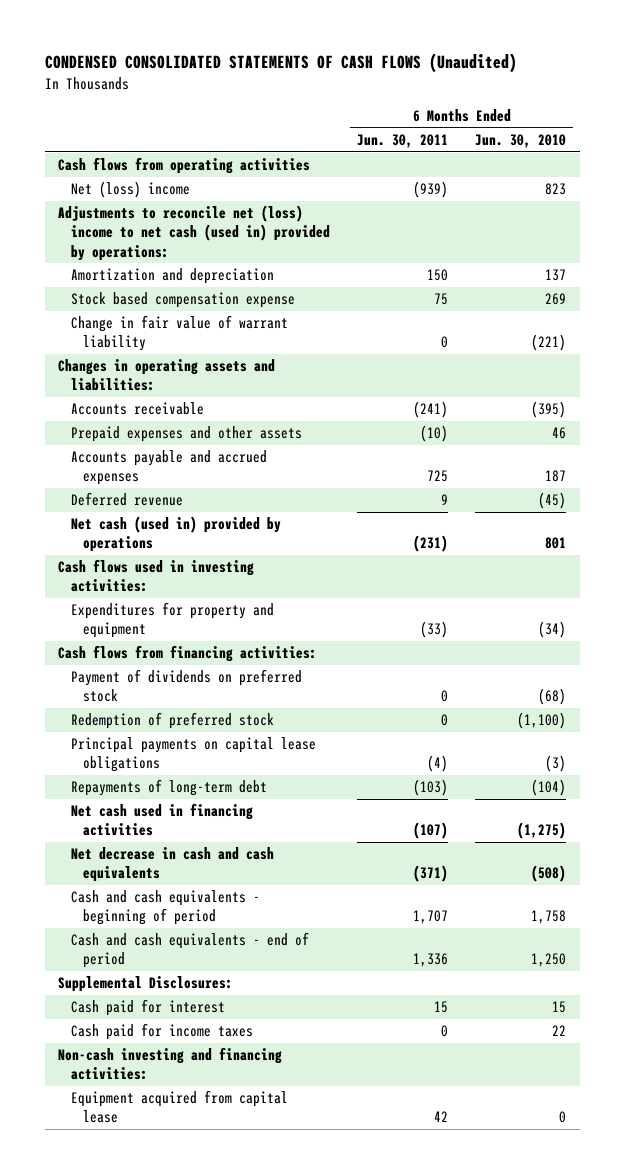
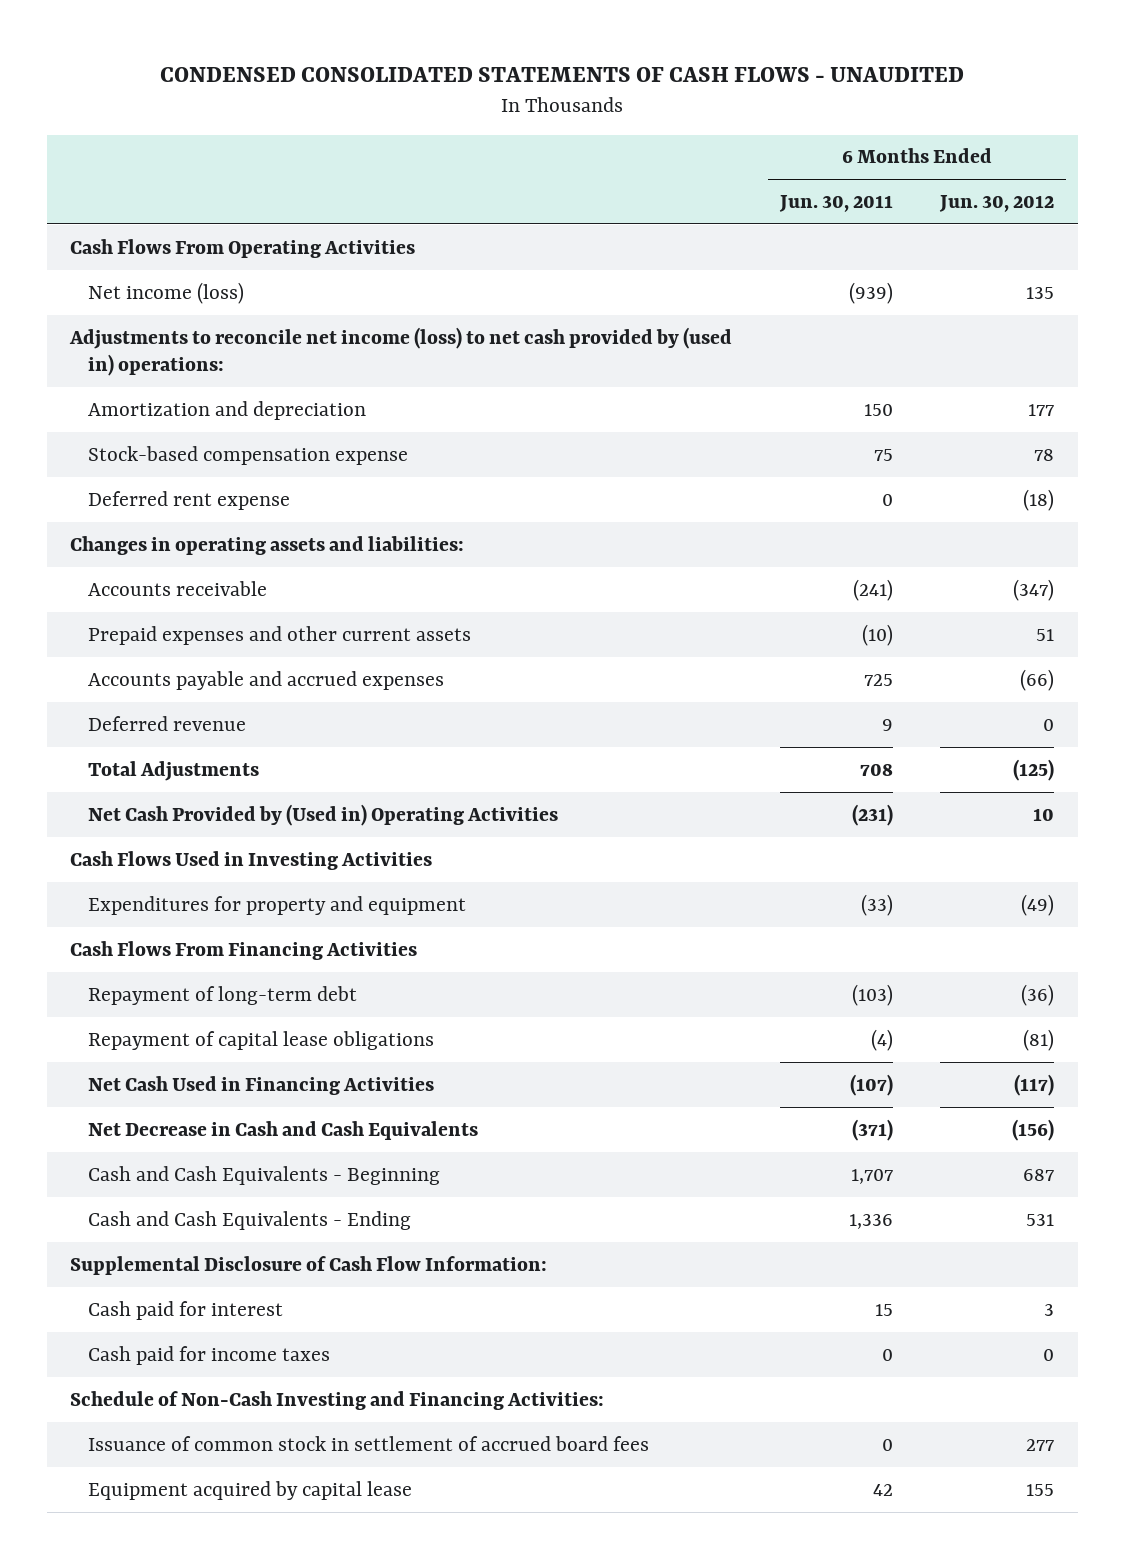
- CONDENSED CONSOLIDATED STATEMENTS OF CASH FLOWS (Unaudited)
+ CONDENSED CONSOLIDATED STATEMENTS OF CASH FLOWS - UNAUDITED
- | 6 Months Ended Jun. 30, 2011 | 6 Months Ended Jun. 30, 2010
+ | 6 Months Ended Jun. 30, 2011 | 6 Months Ended Jun. 30, 2012
- Cash flows from operating activities
- Net (loss) income | (939) | 823
- Adjustments to reconcile net (loss) income to net cash (used in) provided by operations:
+ Cash Flows From Operating Activities
+ Net income (loss) | (939) | 135
+ Adjustments to reconcile net income (loss) to net cash provided by (used in) operations:
- Stock based compensation expense | 75 | 269
- Change in fair value of warrant liability | 0 | (221)
+ Stock-based compensation expense | 75 | 78
+ Deferred rent expense | 0 | (18)
- Prepaid expenses and other assets | (10) | 46
+ Prepaid expenses and other current assets | (10) | 51
- Net cash (used in) provided by operations | (231) | 801
- Cash flows used in investing activities:
+ Total Adjustments | 708 | (125)
+ Net Cash Provided by (Used in) Operating Activities | (231) | 10
+ Cash Flows Used in Investing Activities
- Cash flows from financing activities:
- Payment of dividends on preferred stock | 0 | (68)
- Redemption of preferred stock | 0 | (1,100)
- Principal payments on capital lease obligations | (4) | (3)
- Repayments of long-term debt | (103) | (104)
- Net cash used in financing activities | (107) | (1,275)
- Net decrease in cash and cash equivalents | (371) | (508)
- Cash and cash equivalents - beginning of period | 1,707 | 1,758
- Cash and cash equivalents - end of period | 1,336 | 1,250
- Supplemental Disclosures:
+ Cash Flows From Financing Activities
+ Repayment of long-term debt | (103) | (36)
+ Repayment of capital lease obligations | (4) | (81)
+ Net Cash Used in Financing Activities | (107) | (117)
+ Net Decrease in Cash and Cash Equivalents | (371) | (156)
+ Cash and Cash Equivalents - Beginning | 1,707 | 687
+ Cash and Cash Equivalents - Ending | 1,336 | 531
+ Supplemental Disclosure of Cash Flow Information:
- Non-cash investing and financing activities:
- Equipment acquired from capital lease | 42 | 0
+ Schedule of Non-Cash Investing and Financing Activities:
+ Issuance of common stock in settlement of accrued board fees | 0 | 277
+ Equipment acquired by capital lease | 42 | 155

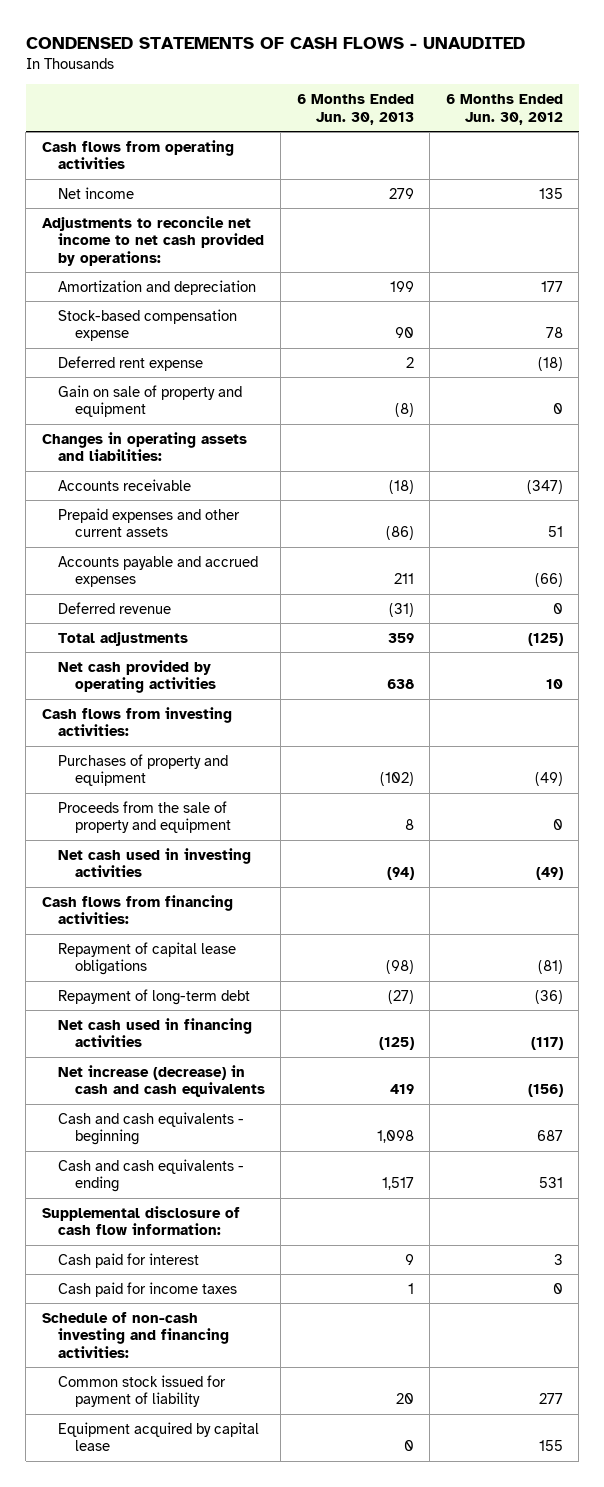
- CONDENSED CONSOLIDATED STATEMENTS OF CASH FLOWS - UNAUDITED
+ CONDENSED STATEMENTS OF CASH FLOWS - UNAUDITED
- | 6 Months Ended Jun. 30, 2011 | 6 Months Ended Jun. 30, 2012
+ | 6 Months Ended Jun. 30, 2013 | 6 Months Ended Jun. 30, 2012
- Cash Flows From Operating Activities
- Net income (loss) | (939) | 135
- Adjustments to reconcile net income (loss) to net cash provided by (used in) operations:
+ Cash flows from operating activities
+ Net income | 279 | 135
+ Adjustments to reconcile net income to net cash provided by operations:
+ Gain on sale of property and equipment | (8) | 0
- Total Adjustments | 708 | (125)
- Net Cash Provided by (Used in) Operating Activities | (231) | 10
- Cash Flows Used in Investing Activities
- Expenditures for property and equipment | (33) | (49)
- Cash Flows From Financing Activities
+ Total adjustments | 359 | (125)
+ Net cash provided by operating activities | 638 | 10
+ Cash flows from investing activities:
+ Purchases of property and equipment | (102) | (49)
+ Proceeds from the sale of property and equipment | 8 | 0
+ Net cash used in investing activities | (94) | (49)
+ Cash flows from financing activities:
- Net Cash Used in Financing Activities | (107) | (117)
- Net Decrease in Cash and Cash Equivalents | (371) | (156)
- Cash and Cash Equivalents - Beginning | 1,707 | 687
- Cash and Cash Equivalents - Ending | 1,336 | 531
- Supplemental Disclosure of Cash Flow Information:
moved down: Repayment of long-term debt | (27) | (36)
+ Net cash used in financing activities | (125) | (117)
+ Net increase (decrease) in cash and cash equivalents | 419 | (156)
+ Cash and cash equivalents - beginning | 1,098 | 687
+ Cash and cash equivalents - ending | 1,517 | 531
+ Supplemental disclosure of cash flow information:
- Schedule of Non-Cash Investing and Financing Activities:
- Issuance of common stock in settlement of accrued board fees | 0 | 277
+ Schedule of non-cash investing and financing activities:
+ Common stock issued for payment of liability | 20 | 277

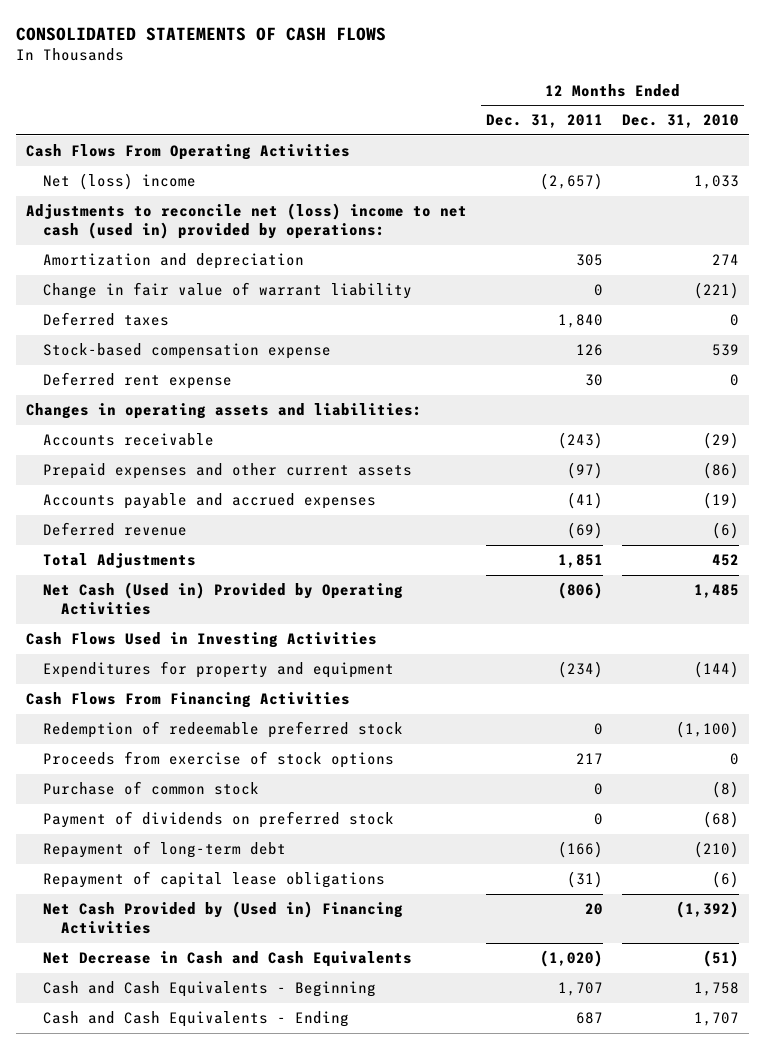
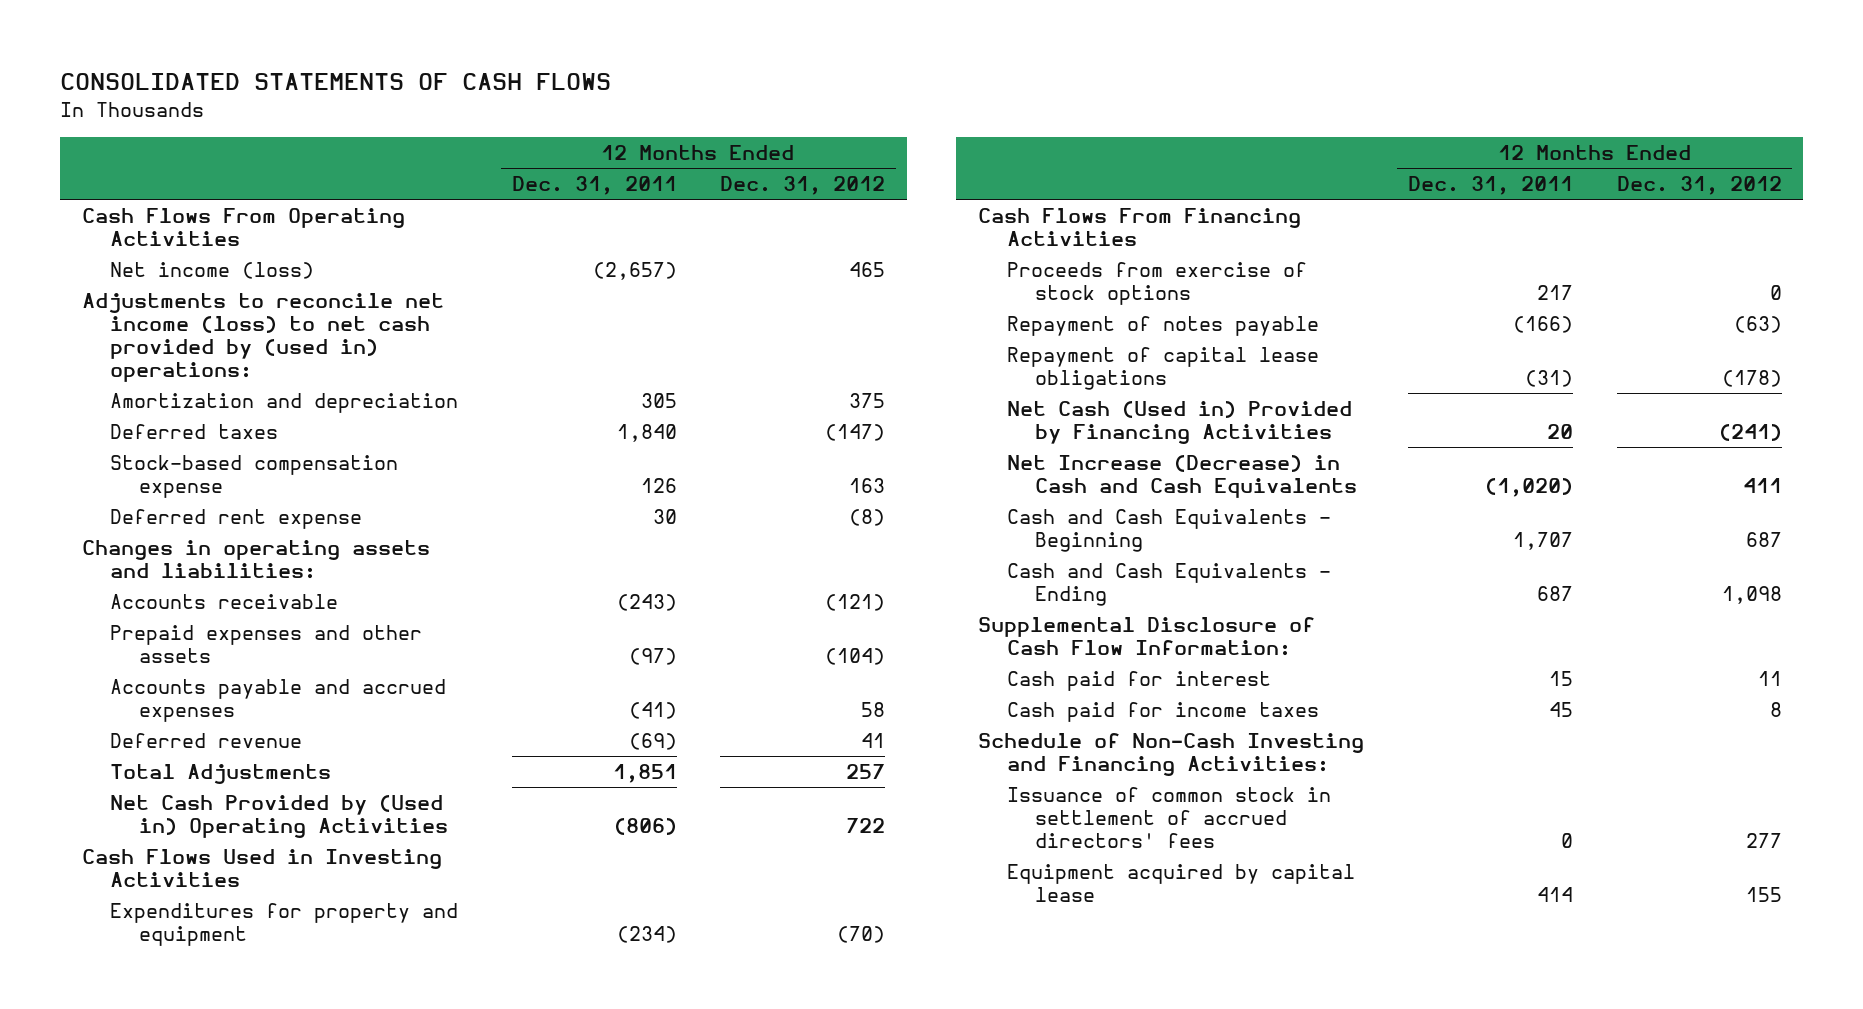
- | 12 Months Ended Dec. 31, 2011 | 12 Months Ended Dec. 31, 2010
+ | 12 Months Ended Dec. 31, 2011 | 12 Months Ended Dec. 31, 2012
- Net (loss) income | (2,657) | 1,033
- Adjustments to reconcile net (loss) income to net cash (used in) provided by operations:
+ Net income (loss) | (2,657) | 465
+ Adjustments to reconcile net income (loss) to net cash provided by (used in) operations:
- Change in fair value of warrant liability | 0 | (221)
- Prepaid expenses and other current assets | (97) | (86)
+ Prepaid expenses and other assets | (97) | (104)
- Net Cash (Used in) Provided by Operating Activities | (806) | 1,485
+ Net Cash Provided by (Used in) Operating Activities | (806) | 722
- Redemption of redeemable preferred stock | 0 | (1,100)
- Purchase of common stock | 0 | (8)
- Payment of dividends on preferred stock | 0 | (68)
- Repayment of long-term debt | (166) | (210)
+ Repayment of notes payable | (166) | (63)
- Net Cash Provided by (Used in) Financing Activities | 20 | (1,392)
- Net Decrease in Cash and Cash Equivalents | (1,020) | (51)
+ Net Cash (Used in) Provided by Financing Activities | 20 | (241)
+ Net Increase (Decrease) in Cash and Cash Equivalents | (1,020) | 411
+ Supplemental Disclosure of Cash Flow Information:
+ Cash paid for interest | 15 | 11
+ Cash paid for income taxes | 45 | 8
+ Schedule of Non-Cash Investing and Financing Activities:
+ Issuance of common stock in settlement of accrued directors' fees | 0 | 277
+ Equipment acquired by capital lease | 414 | 155

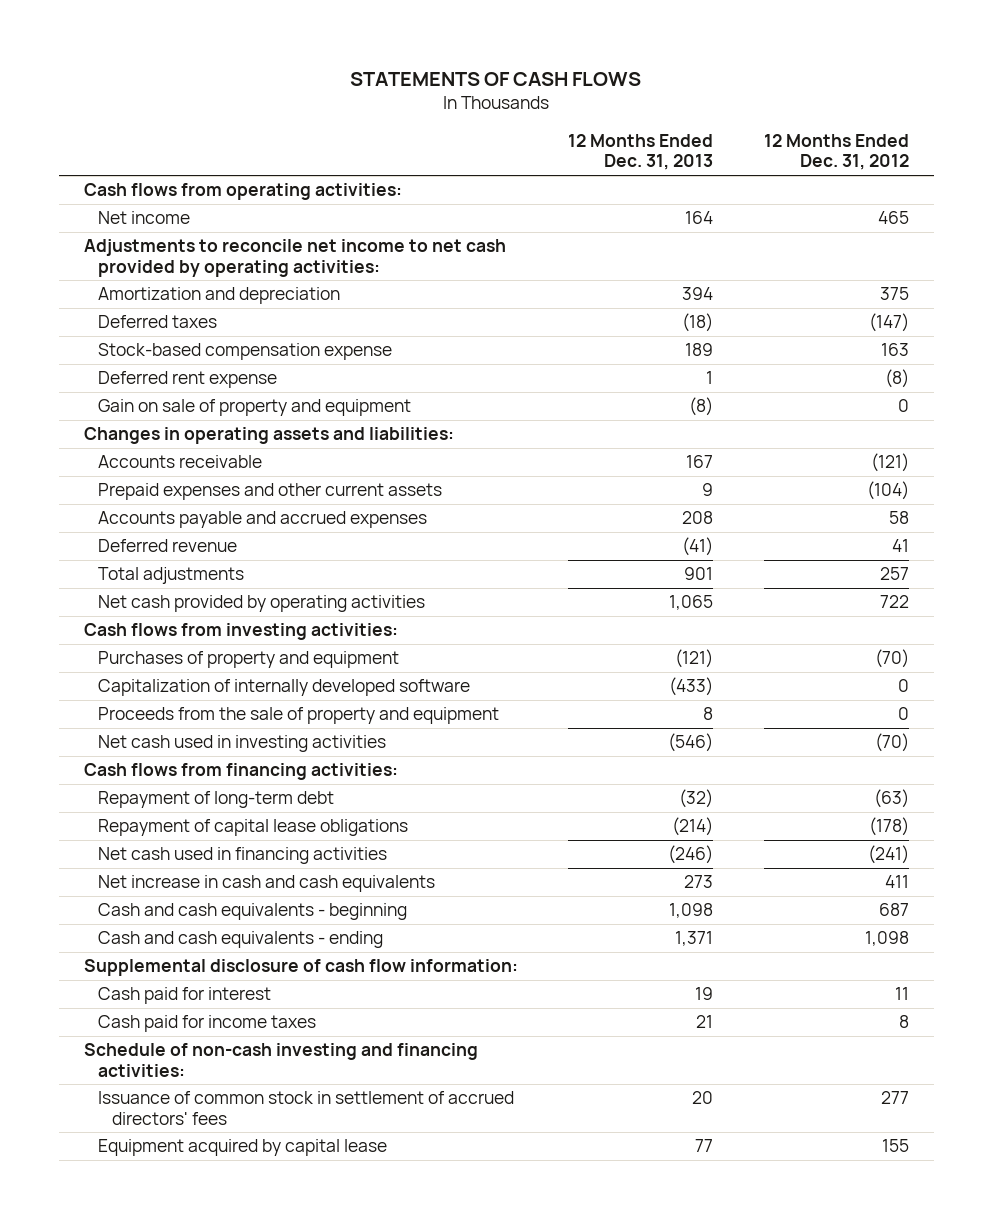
- CONSOLIDATED STATEMENTS OF CASH FLOWS
+ STATEMENTS OF CASH FLOWS
- | 12 Months Ended Dec. 31, 2011 | 12 Months Ended Dec. 31, 2012
+ | 12 Months Ended Dec. 31, 2013 | 12 Months Ended Dec. 31, 2012
- Cash Flows From Operating Activities
- Net income (loss) | (2,657) | 465
- Adjustments to reconcile net income (loss) to net cash provided by (used in) operations:
+ Cash flows from operating activities:
+ Net income | 164 | 465
+ Adjustments to reconcile net income to net cash provided by operating activities:
+ Gain on sale of property and equipment | (8) | 0
- Prepaid expenses and other assets | (97) | (104)
+ Prepaid expenses and other current assets | 9 | (104)
- Total Adjustments | 1,851 | 257
- Net Cash Provided by (Used in) Operating Activities | (806) | 722
- Cash Flows Used in Investing Activities
- Expenditures for property and equipment | (234) | (70)
- Cash Flows From Financing Activities
- Proceeds from exercise of stock options | 217 | 0
- Repayment of notes payable | (166) | (63)
+ Total adjustments | 901 | 257
+ Net cash provided by operating activities | 1,065 | 722
+ Cash flows from investing activities:
+ Purchases of property and equipment | (121) | (70)
+ Capitalization of internally developed software | (433) | 0
+ Proceeds from the sale of property and equipment | 8 | 0
+ Net cash used in investing activities | (546) | (70)
+ Cash flows from financing activities:
+ Repayment of long-term debt | (32) | (63)
- Net Cash (Used in) Provided by Financing Activities | 20 | (241)
- Net Increase (Decrease) in Cash and Cash Equivalents | (1,020) | 411
- Cash and Cash Equivalents - Beginning | 1,707 | 687
- Cash and Cash Equivalents - Ending | 687 | 1,098
- Supplemental Disclosure of Cash Flow Information:
+ Net cash used in financing activities | (246) | (241)
+ Net increase in cash and cash equivalents | 273 | 411
+ Cash and cash equivalents - beginning | 1,098 | 687
+ Cash and cash equivalents - ending | 1,371 | 1,098
+ Supplemental disclosure of cash flow information:
- Schedule of Non-Cash Investing and Financing Activities:
+ Schedule of non-cash investing and financing activities:

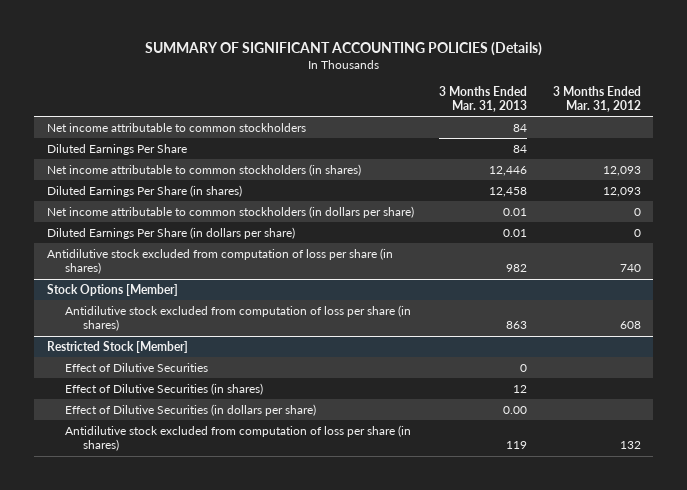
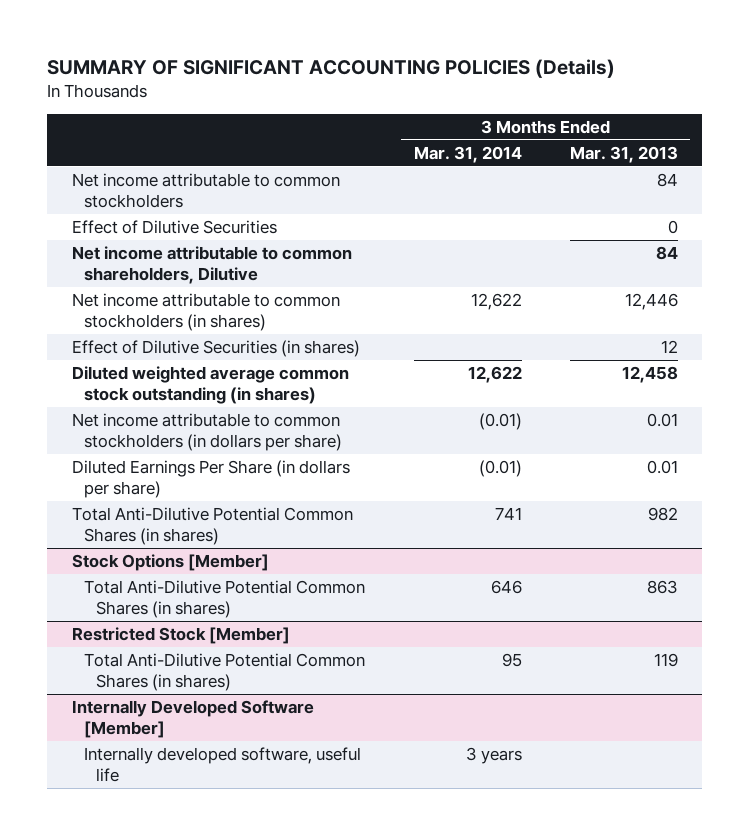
- | 3 Months Ended Mar. 31, 2013 | 3 Months Ended Mar. 31, 2012
+ | 3 Months Ended Mar. 31, 2014 | 3 Months Ended Mar. 31, 2013
- Diluted Earnings Per Share | 84 |
+ Effect of Dilutive Securities | | 0
+ Net income attributable to common shareholders, Dilutive | | 84
- Diluted Earnings Per Share (in shares) | 12,458 | 12,093
+ Effect of Dilutive Securities (in shares) | | 12
+ Diluted weighted average common stock outstanding (in shares) | 12,622 | 12,458
- Antidilutive stock excluded from computation of loss per share (in shares) | 982 | 740
+ Total Anti-Dilutive Potential Common Shares (in shares) | 741 | 982
@ Stock Options [Member]
- Antidilutive stock excluded from computation of loss per share (in shares) | 863 | 608
+ Total Anti-Dilutive Potential Common Shares (in shares) | 646 | 863
@ Restricted Stock [Member]
- Effect of Dilutive Securities | 0 |
- Effect of Dilutive Securities (in shares) | 12 |
- Effect of Dilutive Securities (in dollars per share) | 0.00 |
- Antidilutive stock excluded from computation of loss per share (in shares) | 119 | 132
+ Total Anti-Dilutive Potential Common Shares (in shares) | 95 | 119
+ Internally Developed Software [Member]
+ Internally developed software, useful life | 3 years |

